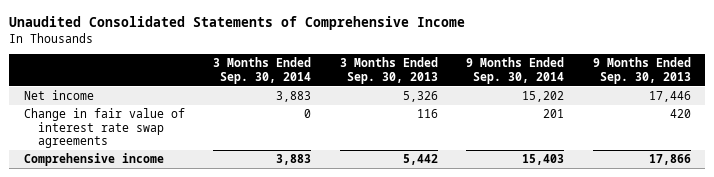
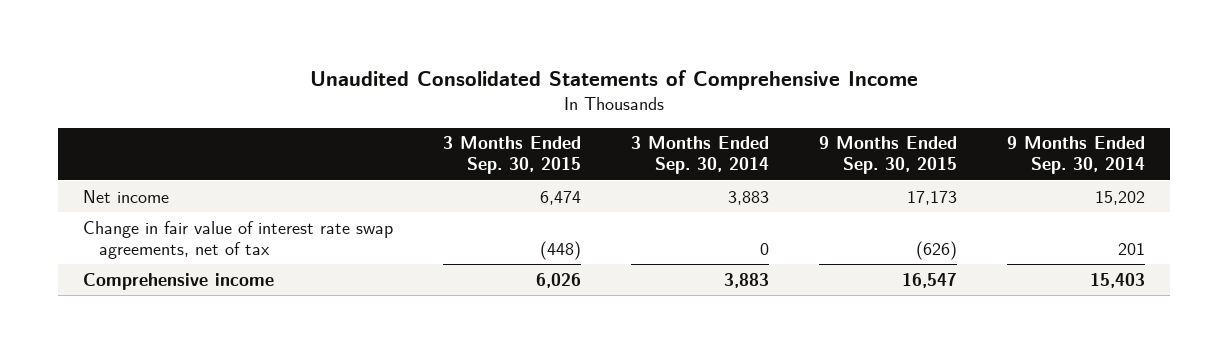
- | 3 Months Ended Sep. 30, 2014 | 3 Months Ended Sep. 30, 2013 | 9 Months Ended Sep. 30, 2014 | 9 Months Ended Sep. 30, 2013
+ | 3 Months Ended Sep. 30, 2015 | 3 Months Ended Sep. 30, 2014 | 9 Months Ended Sep. 30, 2015 | 9 Months Ended Sep. 30, 2014
- Change in fair value of interest rate swap agreements | 0 | 116 | 201 | 420
+ Change in fair value of interest rate swap agreements, net of tax | (448) | 0 | (626) | 201

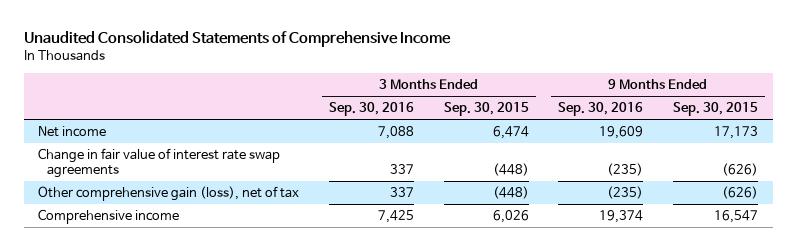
- | 3 Months Ended Sep. 30, 2015 | 3 Months Ended Sep. 30, 2014 | 9 Months Ended Sep. 30, 2015 | 9 Months Ended Sep. 30, 2014
+ | 3 Months Ended Sep. 30, 2016 | 3 Months Ended Sep. 30, 2015 | 9 Months Ended Sep. 30, 2016 | 9 Months Ended Sep. 30, 2015
- Change in fair value of interest rate swap agreements, net of tax | (448) | 0 | (626) | 201
+ Change in fair value of interest rate swap agreements | 337 | (448) | (235) | (626)
+ Other comprehensive gain (loss), net of tax | 337 | (448) | (235) | (626)

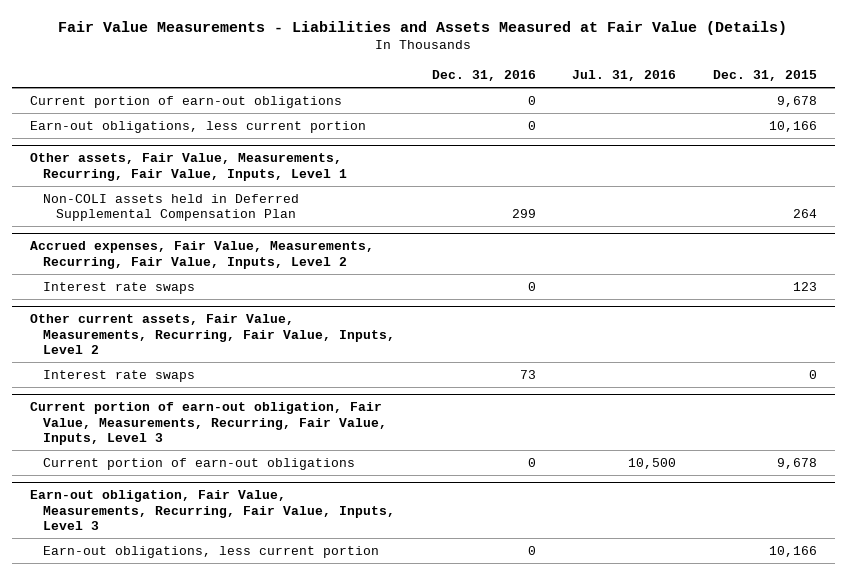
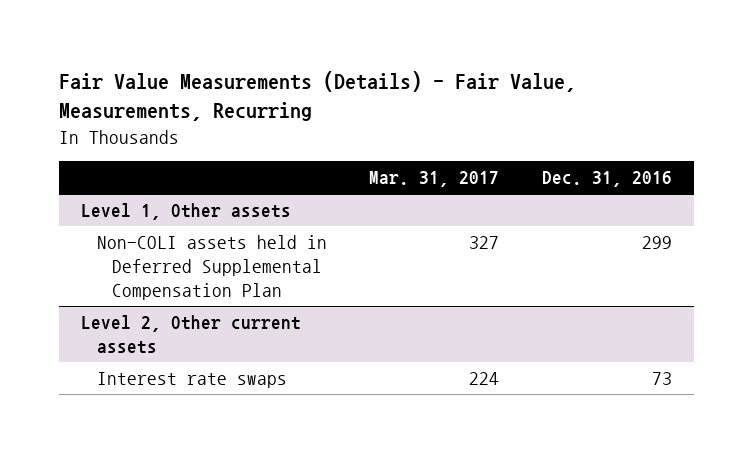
- Fair Value Measurements - Liabilities and Assets Measured at Fair Value (Details)
+ Fair Value Measurements (Details) - Fair Value, Measurements, Recurring
- | Dec. 31, 2016 | Jul. 31, 2016 | Dec. 31, 2015
+ | Mar. 31, 2017 | Dec. 31, 2016
- Current portion of earn-out obligations | 0 | | 9,678
- Earn-out obligations, less current portion | 0 | | 10,166
- Other assets, Fair Value, Measurements, Recurring, Fair Value, Inputs, Level 1
+ Level 1, Other assets
- Accrued expenses, Fair Value, Measurements, Recurring, Fair Value, Inputs, Level 2
- Interest rate swaps | 0 | | 123
- Other current assets, Fair Value, Measurements, Recurring, Fair Value, Inputs, Level 2
+ Level 2, Other current assets
- Current portion of earn-out obligation, Fair Value, Measurements, Recurring, Fair Value, Inputs, Level 3
- Current portion of earn-out obligations | 0 | 10,500 | 9,678
- Earn-out obligation, Fair Value, Measurements, Recurring, Fair Value, Inputs, Level 3
- Earn-out obligations, less current portion | 0 | | 10,166

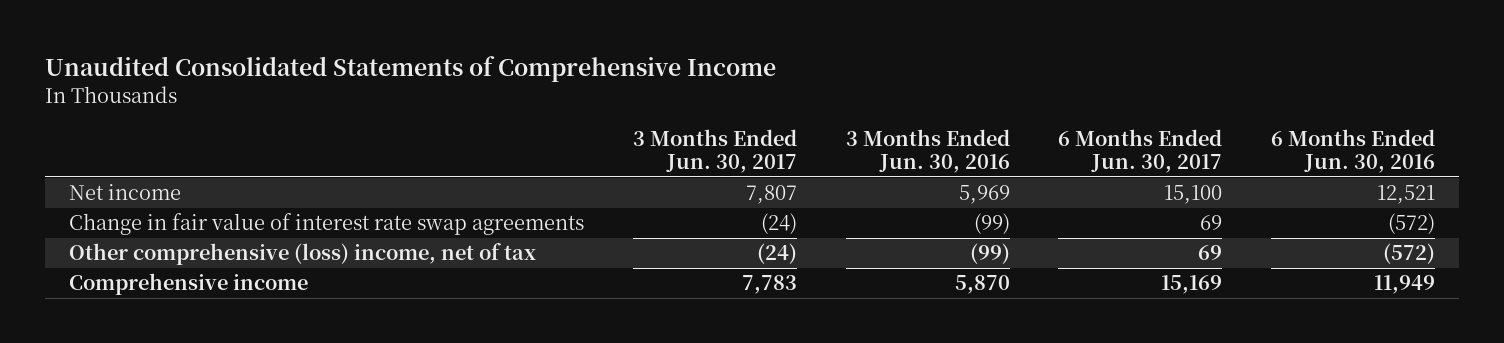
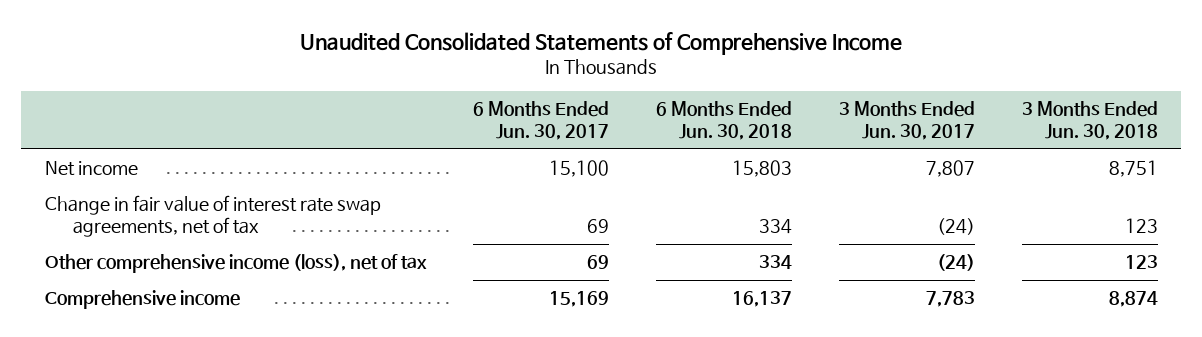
- | 3 Months Ended Jun. 30, 2017 | 3 Months Ended Jun. 30, 2016 | 6 Months Ended Jun. 30, 2017 | 6 Months Ended Jun. 30, 2016
+ | 6 Months Ended Jun. 30, 2017 | 6 Months Ended Jun. 30, 2018 | 3 Months Ended Jun. 30, 2017 | 3 Months Ended Jun. 30, 2018
- Change in fair value of interest rate swap agreements | (24) | (99) | 69 | (572)
- Other comprehensive (loss) income, net of tax | (24) | (99) | 69 | (572)
+ Change in fair value of interest rate swap agreements, net of tax | 69 | 334 | (24) | 123
+ Other comprehensive income (loss), net of tax | 69 | 334 | (24) | 123

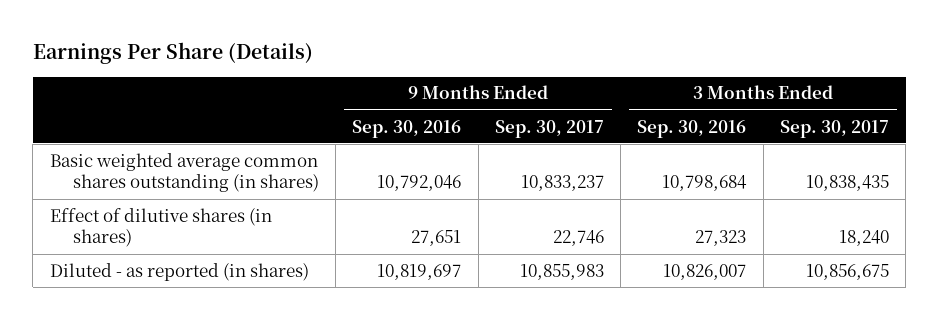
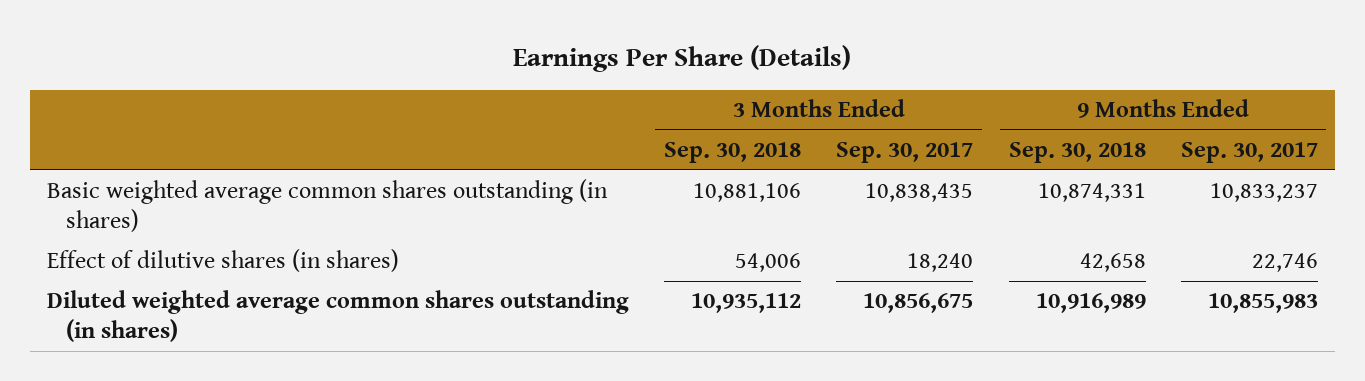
- | 9 Months Ended Sep. 30, 2016 | 9 Months Ended Sep. 30, 2017 | 3 Months Ended Sep. 30, 2016 | 3 Months Ended Sep. 30, 2017
+ | 3 Months Ended Sep. 30, 2018 | 3 Months Ended Sep. 30, 2017 | 9 Months Ended Sep. 30, 2018 | 9 Months Ended Sep. 30, 2017
- Diluted - as reported (in shares) | 10,819,697 | 10,855,983 | 10,826,007 | 10,856,675
+ Diluted weighted average common shares outstanding (in shares) | 10,935,112 | 10,856,675 | 10,916,989 | 10,855,983

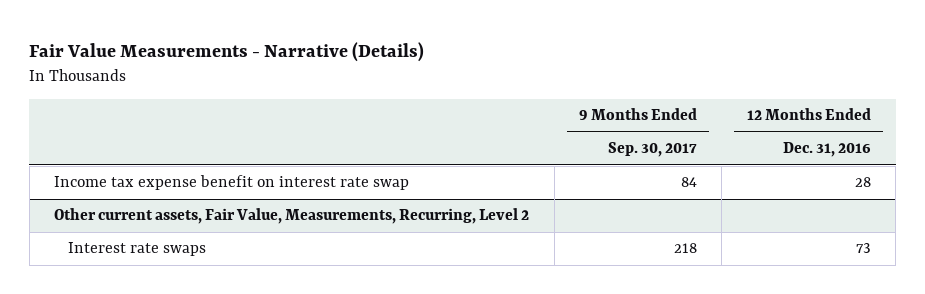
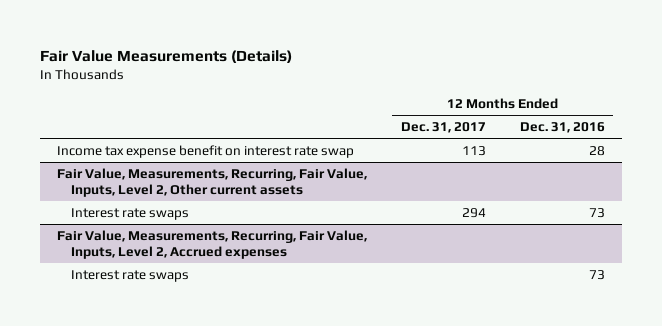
- Fair Value Measurements - Narrative (Details)
+ Fair Value Measurements (Details)
- | 9 Months Ended Sep. 30, 2017 | 12 Months Ended Dec. 31, 2016
+ | 12 Months Ended Dec. 31, 2017 | 12 Months Ended Dec. 31, 2016
- Other current assets, Fair Value, Measurements, Recurring, Level 2
+ Fair Value, Measurements, Recurring, Fair Value, Inputs, Level 2, Other current assets
+ Fair Value, Measurements, Recurring, Fair Value, Inputs, Level 2, Accrued expenses
+ Interest rate swaps | | 73

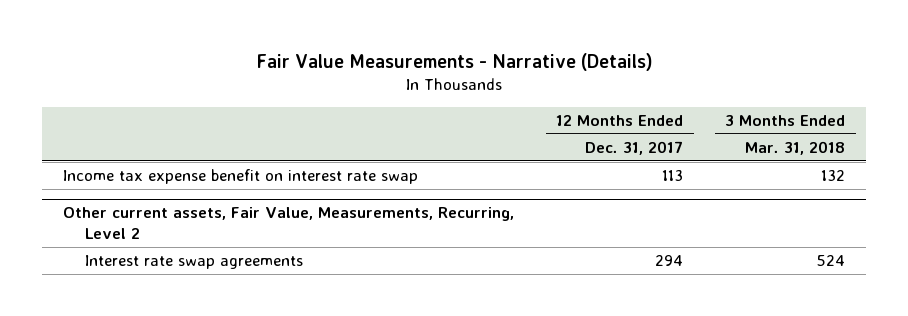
- Fair Value Measurements (Details)
+ Fair Value Measurements - Narrative (Details)
- | 12 Months Ended Dec. 31, 2017 | 12 Months Ended Dec. 31, 2016
+ | 12 Months Ended Dec. 31, 2017 | 3 Months Ended Mar. 31, 2018
- Fair Value, Measurements, Recurring, Fair Value, Inputs, Level 2, Other current assets
- Interest rate swaps | 294 | 73
- Fair Value, Measurements, Recurring, Fair Value, Inputs, Level 2, Accrued expenses
- Interest rate swaps | | 73
+ Other current assets, Fair Value, Measurements, Recurring, Level 2
+ Interest rate swap agreements | 294 | 524

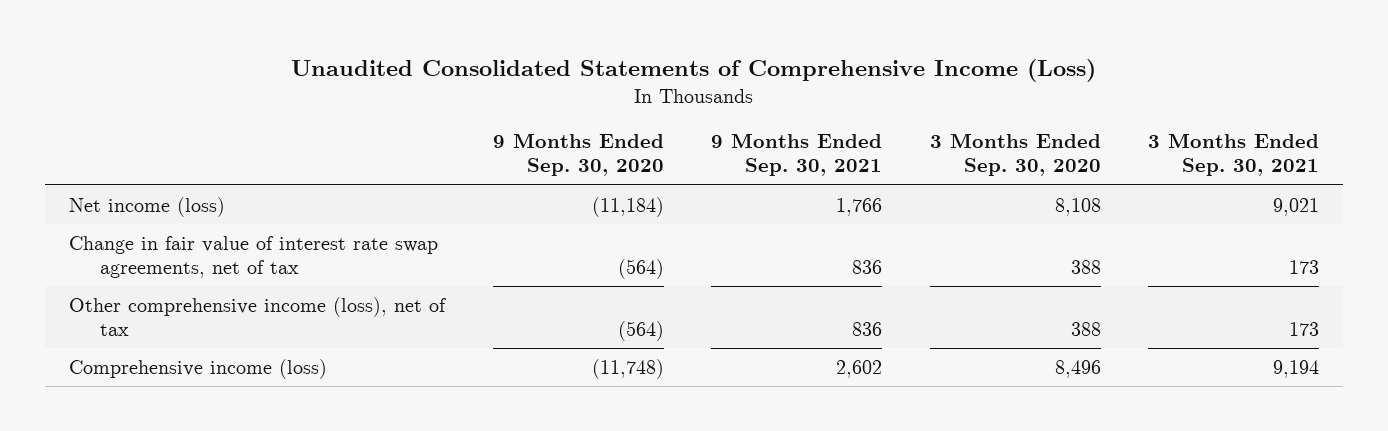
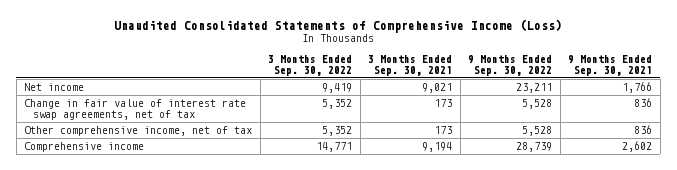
- | 9 Months Ended Sep. 30, 2020 | 9 Months Ended Sep. 30, 2021 | 3 Months Ended Sep. 30, 2020 | 3 Months Ended Sep. 30, 2021
+ | 3 Months Ended Sep. 30, 2022 | 3 Months Ended Sep. 30, 2021 | 9 Months Ended Sep. 30, 2022 | 9 Months Ended Sep. 30, 2021
- Net income (loss) | (11,184) | 1,766 | 8,108 | 9,021
+ Net income | 9,419 | 9,021 | 23,211 | 1,766
- Other comprehensive income (loss), net of tax | (564) | 836 | 388 | 173
- Comprehensive income (loss) | (11,748) | 2,602 | 8,496 | 9,194
+ Other comprehensive income, net of tax | 5,352 | 173 | 5,528 | 836
+ Comprehensive income | 14,771 | 9,194 | 28,739 | 2,602

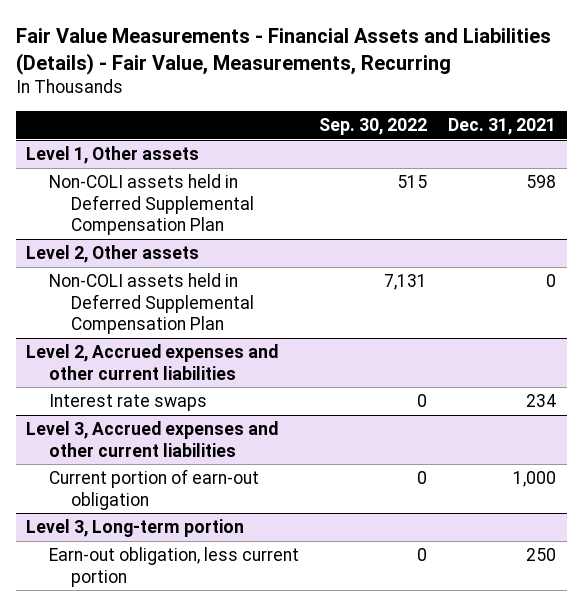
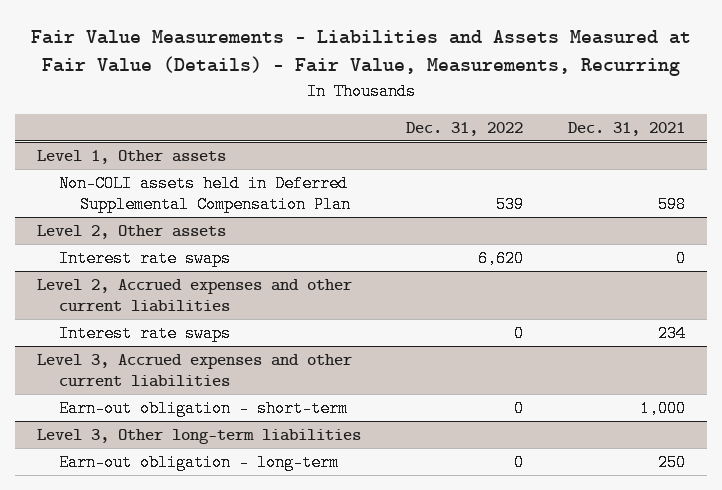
- Fair Value Measurements - Financial Assets and Liabilities (Details) - Fair Value, Measurements, Recurring
+ Fair Value Measurements - Liabilities and Assets Measured at Fair Value (Details) - Fair Value, Measurements, Recurring
- | Sep. 30, 2022 | Dec. 31, 2021
+ | Dec. 31, 2022 | Dec. 31, 2021
@ Level 2, Other assets
- Non-COLI assets held in Deferred Supplemental Compensation Plan | 7,131 | 0
+ Interest rate swaps | 6,620 | 0
@ Level 3, Accrued expenses and other current liabilities
- Current portion of earn-out obligation | 0 | 1,000
- Level 3, Long-term portion
- Earn-out obligation, less current portion | 0 | 250
@ Level 3, Accrued expenses and other current liabilities
+ Earn-out obligation - short-term | 0 | 1,000
+ Level 3, Other long-term liabilities
+ Earn-out obligation - long-term | 0 | 250

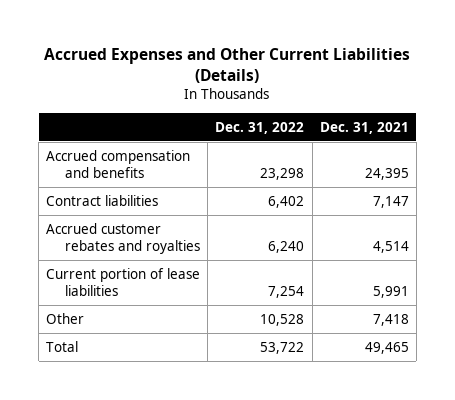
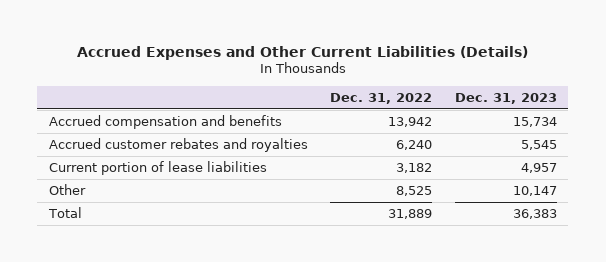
- | Dec. 31, 2022 | Dec. 31, 2021
+ | Dec. 31, 2022 | Dec. 31, 2023
- Accrued compensation and benefits | 23,298 | 24,395
- Contract liabilities | 6,402 | 7,147
+ Accrued compensation and benefits | 13,942 | 15,734
- Current portion of lease liabilities | 7,254 | 5,991
- Other | 10,528 | 7,418
- Total | 53,722 | 49,465
+ Current portion of lease liabilities | 3,182 | 4,957
+ Other | 8,525 | 10,147
+ Total | 31,889 | 36,383

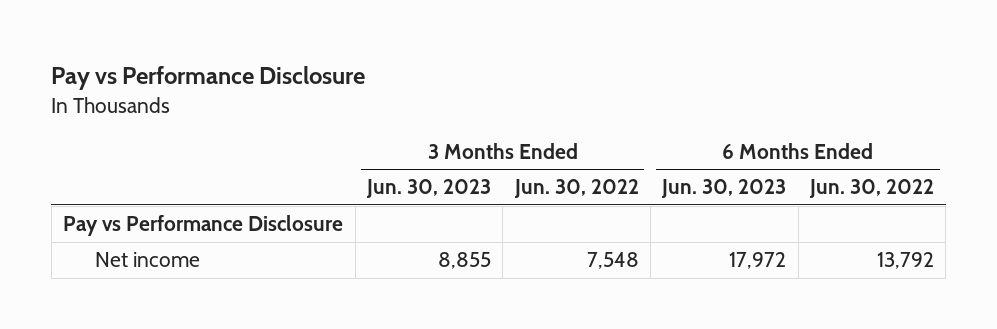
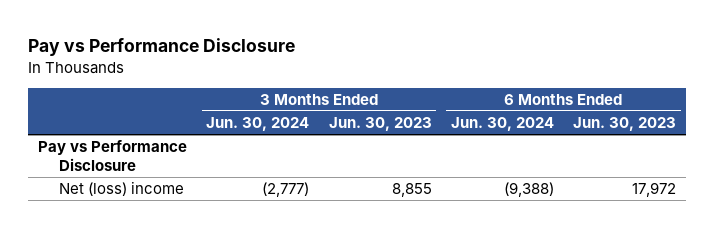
- | 3 Months Ended Jun. 30, 2023 | 3 Months Ended Jun. 30, 2022 | 6 Months Ended Jun. 30, 2023 | 6 Months Ended Jun. 30, 2022
+ | 3 Months Ended Jun. 30, 2024 | 3 Months Ended Jun. 30, 2023 | 6 Months Ended Jun. 30, 2024 | 6 Months Ended Jun. 30, 2023
- Net income | 8,855 | 7,548 | 17,972 | 13,792
+ Net (loss) income | (2,777) | 8,855 | (9,388) | 17,972

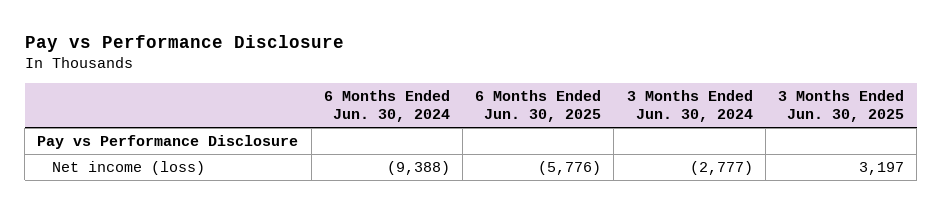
- | 3 Months Ended Jun. 30, 2024 | 3 Months Ended Jun. 30, 2023 | 6 Months Ended Jun. 30, 2024 | 6 Months Ended Jun. 30, 2023
+ | 6 Months Ended Jun. 30, 2024 | 6 Months Ended Jun. 30, 2025 | 3 Months Ended Jun. 30, 2024 | 3 Months Ended Jun. 30, 2025
- Net (loss) income | (2,777) | 8,855 | (9,388) | 17,972
+ Net income (loss) | (9,388) | (5,776) | (2,777) | 3,197

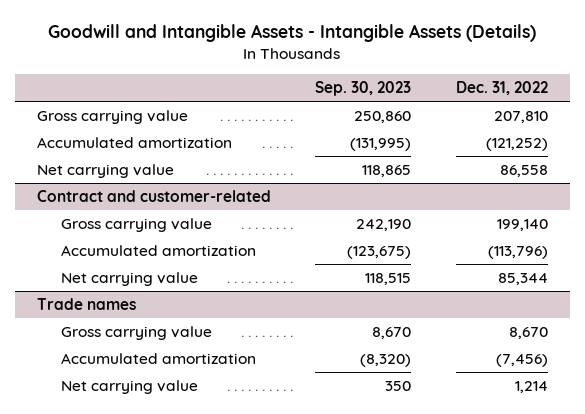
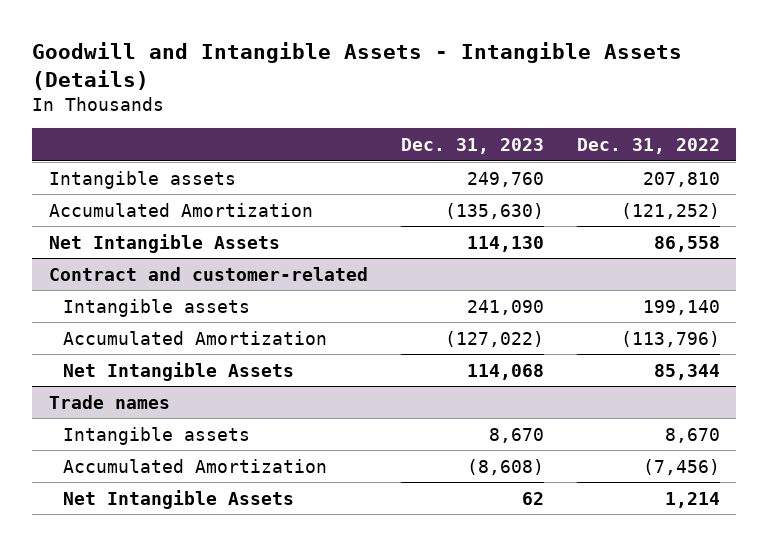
- | Sep. 30, 2023 | Dec. 31, 2022
+ | Dec. 31, 2023 | Dec. 31, 2022
- Gross carrying value | 250,860 | 207,810
- Accumulated amortization | (131,995) | (121,252)
- Net carrying value | 118,865 | 86,558
+ Intangible assets | 249,760 | 207,810
+ Accumulated Amortization | (135,630) | (121,252)
+ Net Intangible Assets | 114,130 | 86,558
@ Contract and customer-related
- Gross carrying value | 242,190 | 199,140
- Accumulated amortization | (123,675) | (113,796)
- Net carrying value | 118,515 | 85,344
+ Intangible assets | 241,090 | 199,140
+ Accumulated Amortization | (127,022) | (113,796)
+ Net Intangible Assets | 114,068 | 85,344
@ Trade names
- Gross carrying value | 8,670 | 8,670
- Accumulated amortization | (8,320) | (7,456)
- Net carrying value | 350 | 1,214
+ Intangible assets | 8,670 | 8,670
+ Accumulated Amortization | (8,608) | (7,456)
+ Net Intangible Assets | 62 | 1,214

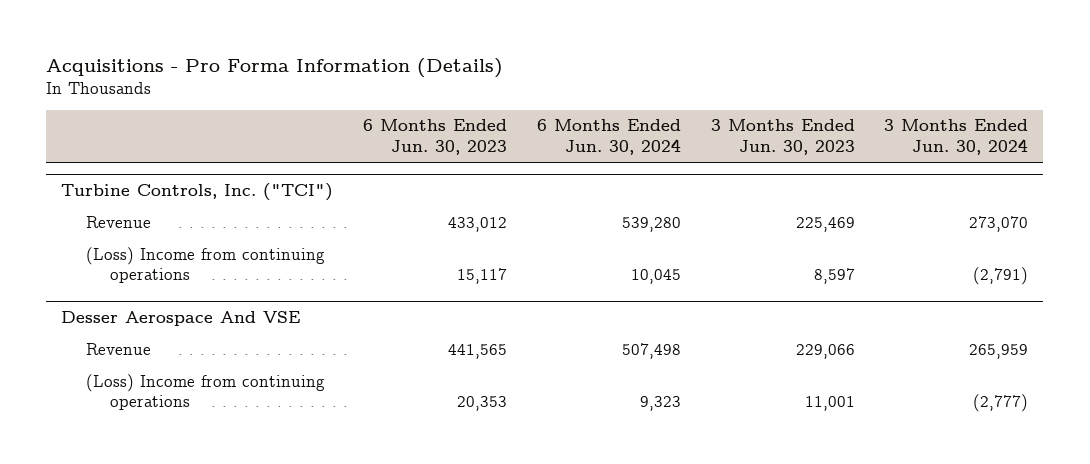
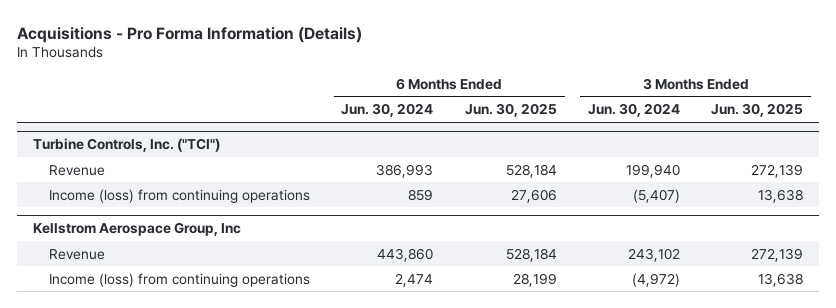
- | 6 Months Ended Jun. 30, 2023 | 6 Months Ended Jun. 30, 2024 | 3 Months Ended Jun. 30, 2023 | 3 Months Ended Jun. 30, 2024
+ | 6 Months Ended Jun. 30, 2024 | 6 Months Ended Jun. 30, 2025 | 3 Months Ended Jun. 30, 2024 | 3 Months Ended Jun. 30, 2025
@ Turbine Controls, Inc. ("TCI")
- Revenue | 433,012 | 539,280 | 225,469 | 273,070
- (Loss) Income from continuing operations | 15,117 | 10,045 | 8,597 | (2,791)
- Desser Aerospace And VSE
- Revenue | 441,565 | 507,498 | 229,066 | 265,959
- (Loss) Income from continuing operations | 20,353 | 9,323 | 11,001 | (2,777)
@ Turbine Controls, Inc. ("TCI")
+ Revenue | 386,993 | 528,184 | 199,940 | 272,139
+ Income (loss) from continuing operations | 859 | 27,606 | (5,407) | 13,638
+ Kellstrom Aerospace Group, Inc
+ Revenue | 443,860 | 528,184 | 243,102 | 272,139
+ Income (loss) from continuing operations | 2,474 | 28,199 | (4,972) | 13,638

